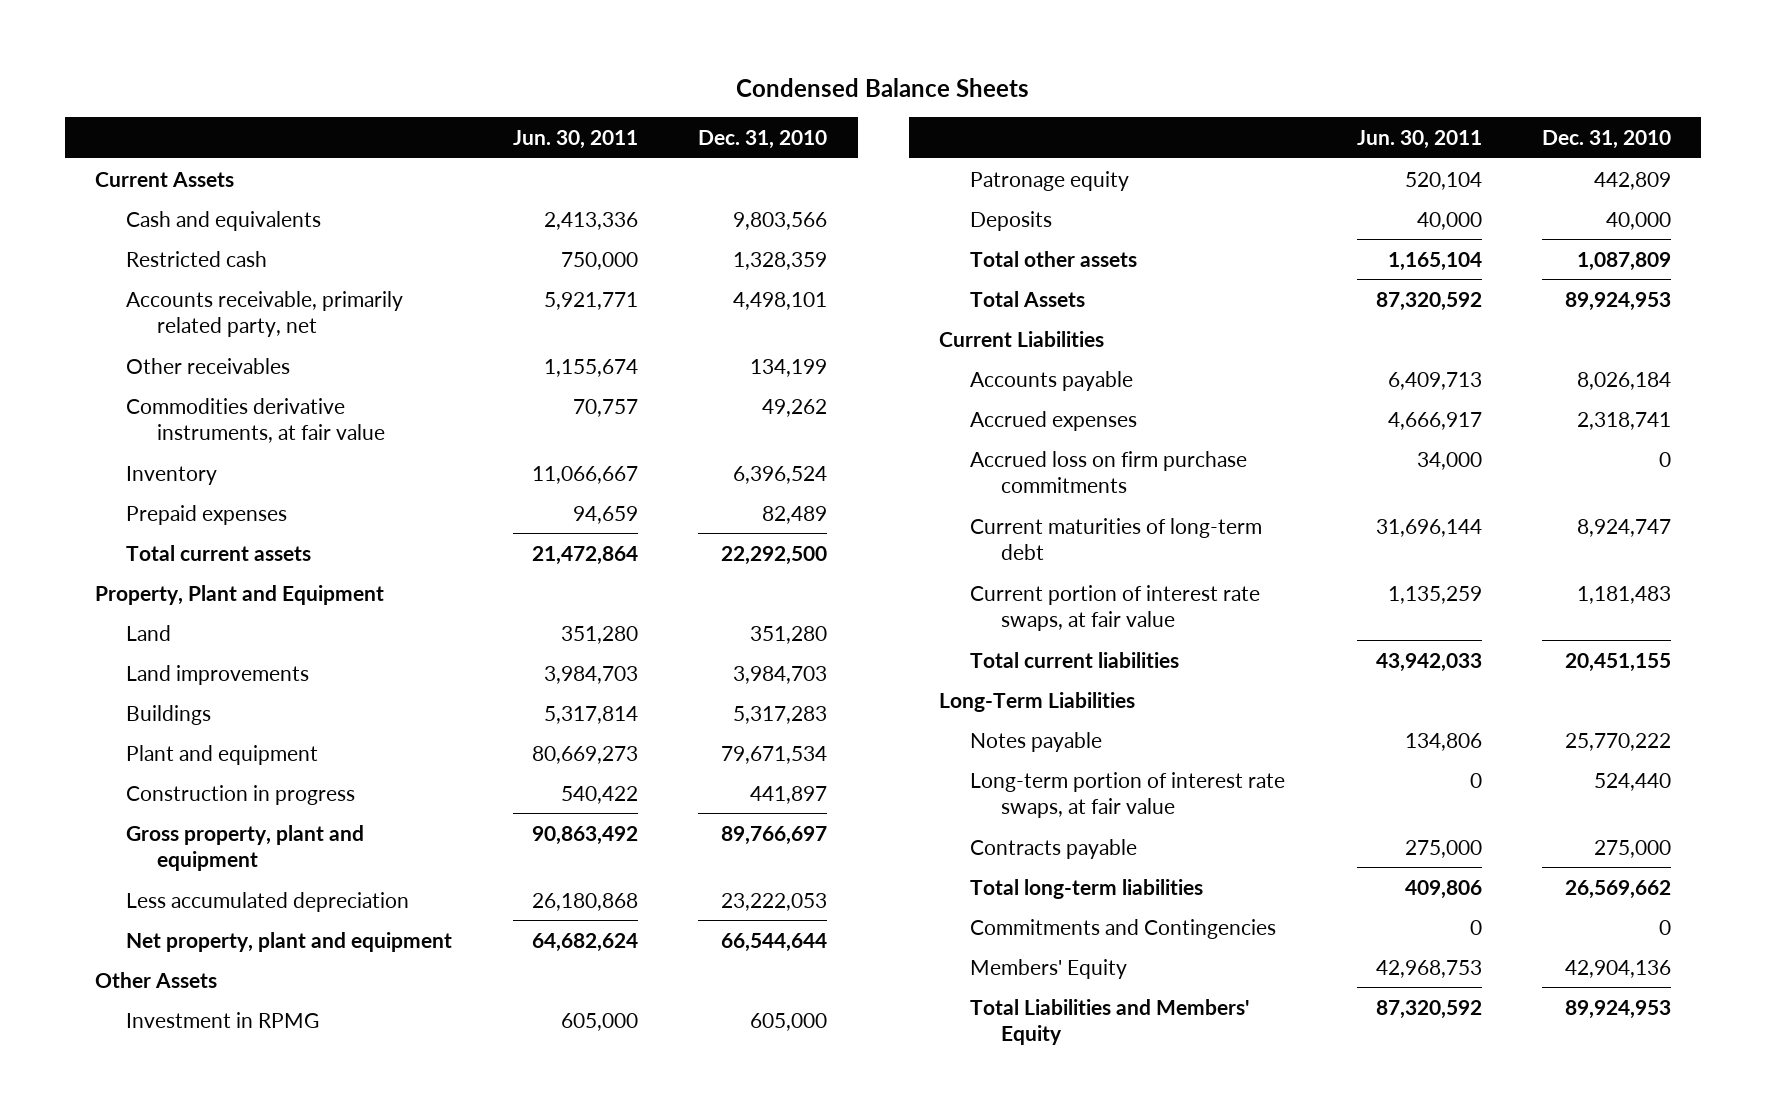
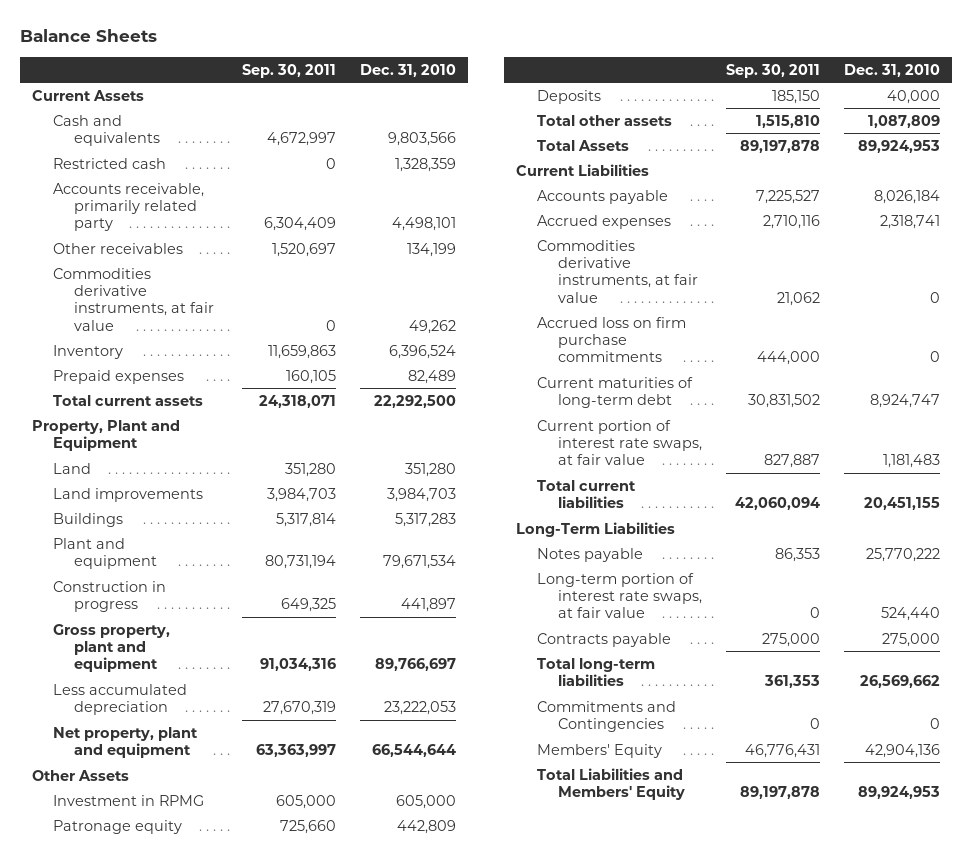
- Condensed Balance Sheets
+ Balance Sheets
- | Jun. 30, 2011 | Dec. 31, 2010
+ | Sep. 30, 2011 | Dec. 31, 2010
- Accounts receivable, primarily related party, net | 5,921,771 | 4,498,101
+ Accounts receivable, primarily related party | 6,304,409 | 4,498,101
+ Commodities derivative instruments, at fair value | 21,062 | 0

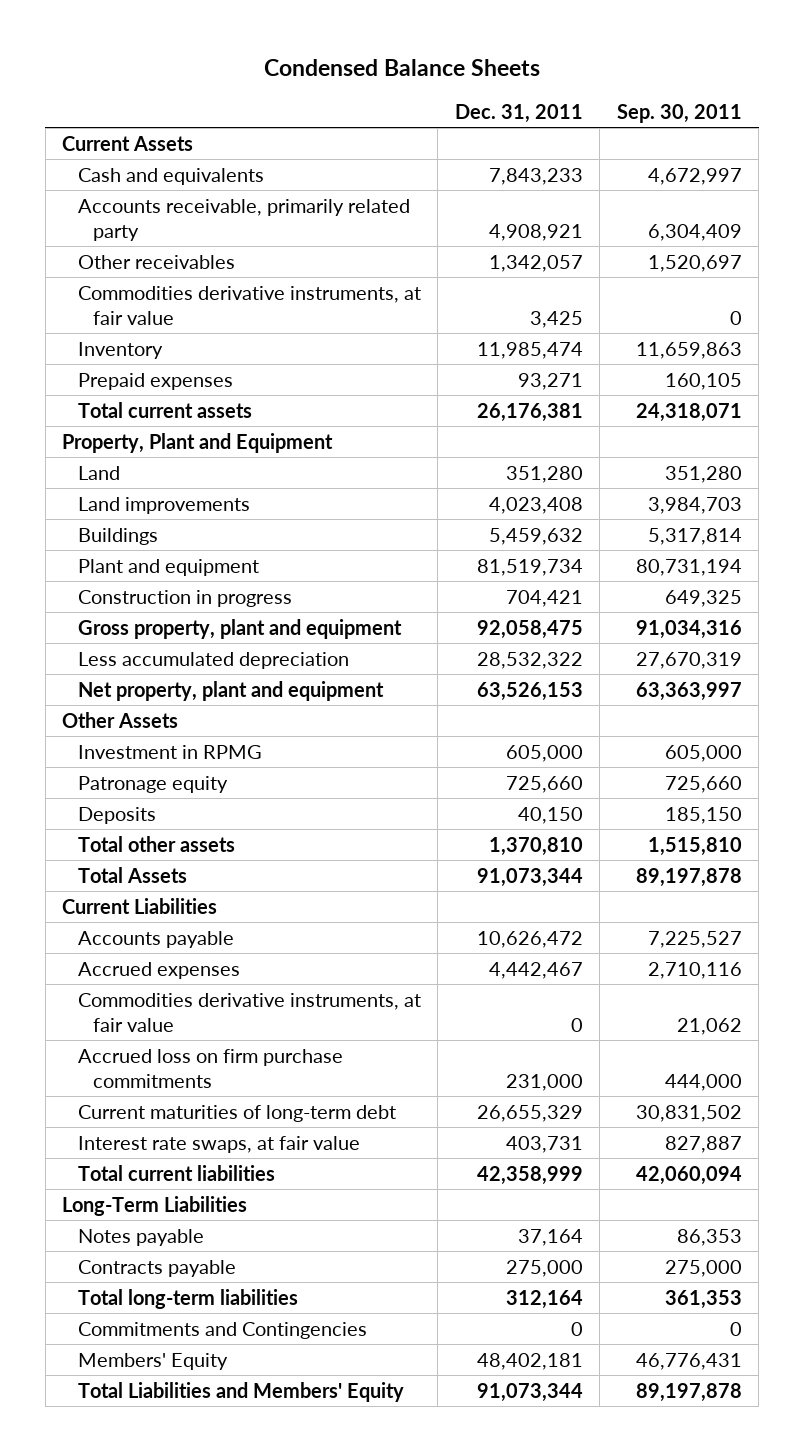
- Balance Sheets
+ Condensed Balance Sheets
- | Sep. 30, 2011 | Dec. 31, 2010
+ | Dec. 31, 2011 | Sep. 30, 2011
- Restricted cash | 0 | 1,328,359
- Current portion of interest rate swaps, at fair value | 827,887 | 1,181,483
+ Interest rate swaps, at fair value | 403,731 | 827,887
- Long-term portion of interest rate swaps, at fair value | 0 | 524,440

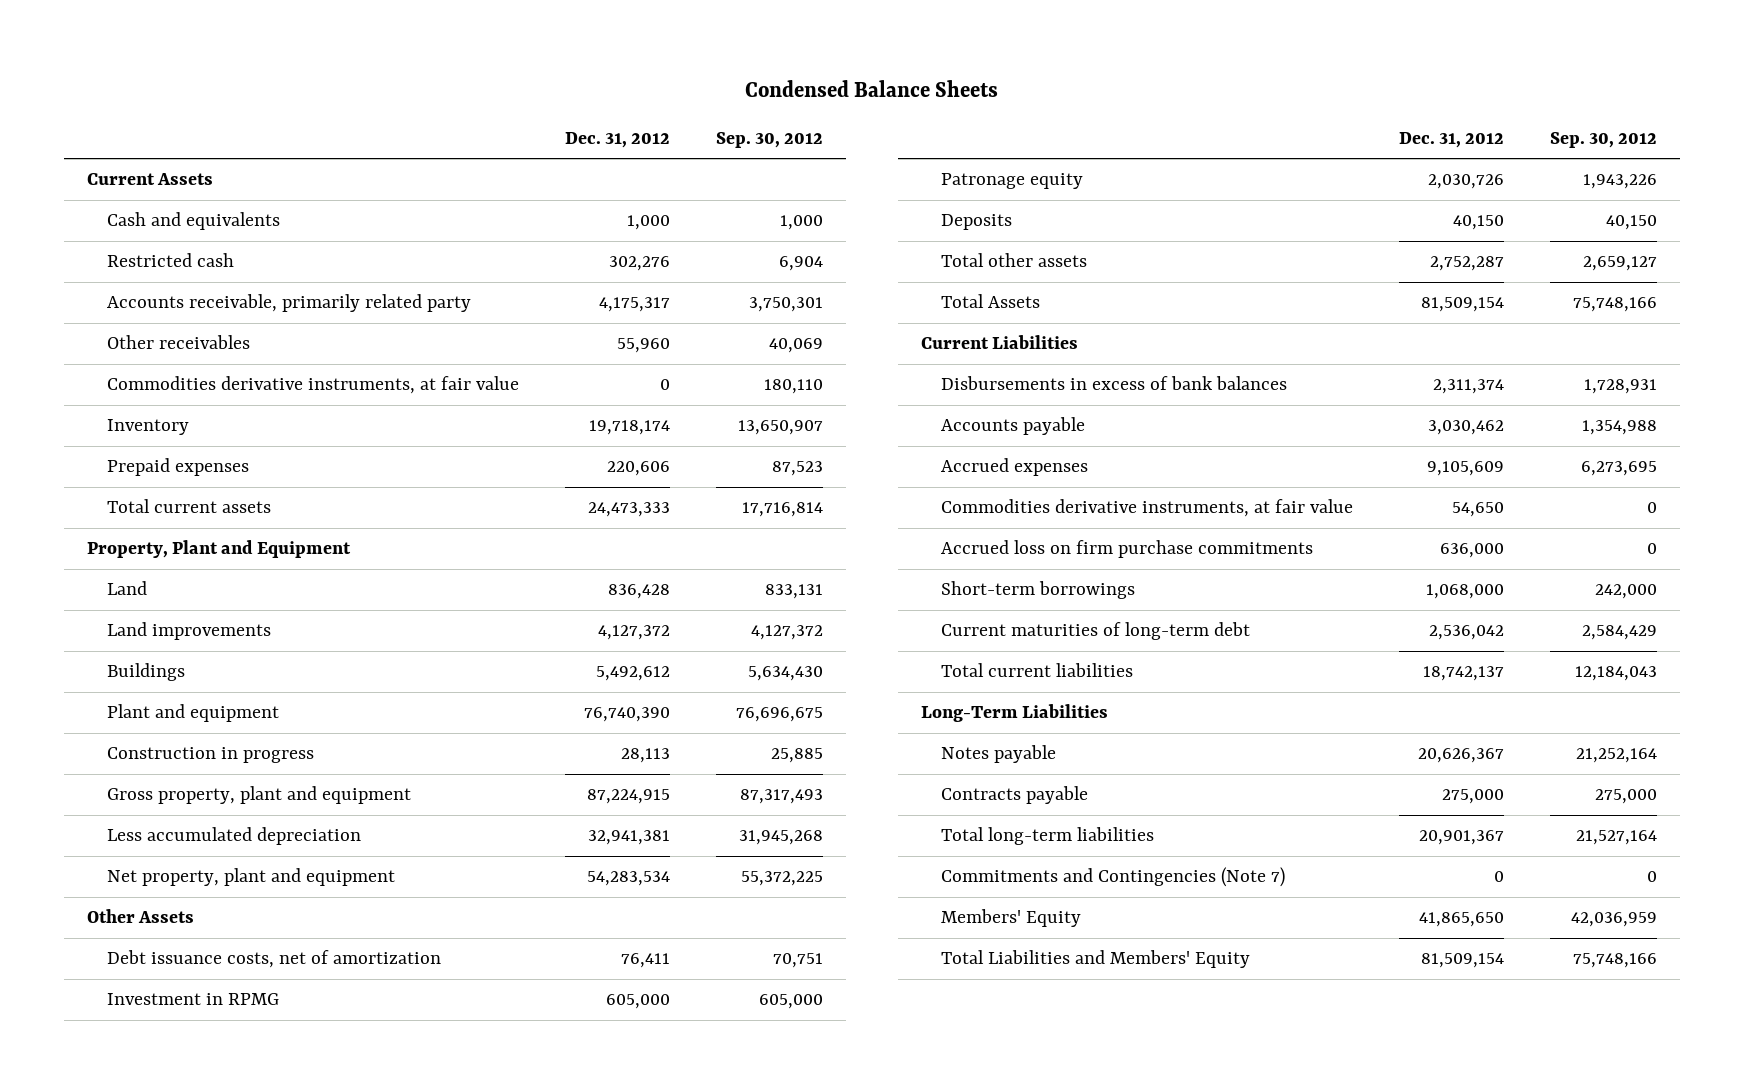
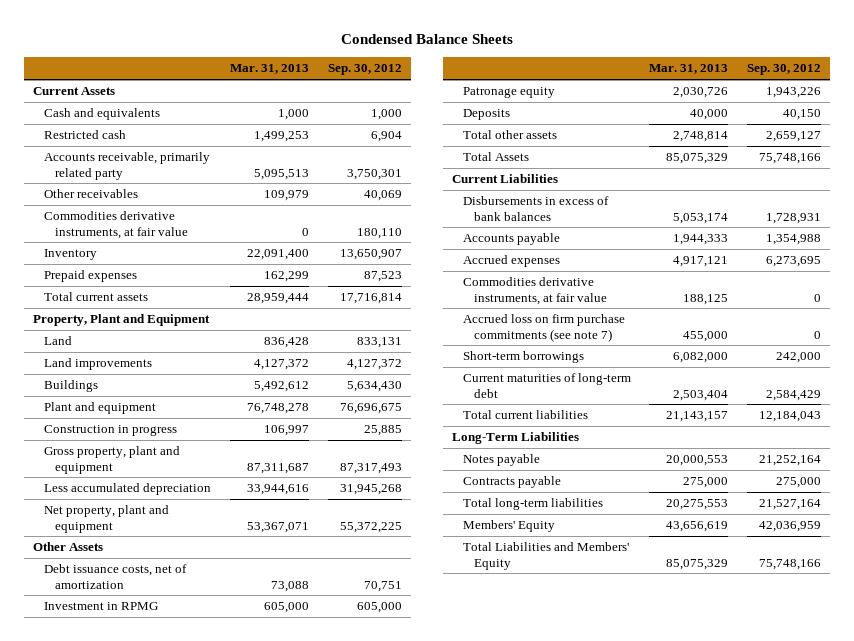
- | Dec. 31, 2012 | Sep. 30, 2012
+ | Mar. 31, 2013 | Sep. 30, 2012
- Accrued loss on firm purchase commitments | 636,000 | 0
+ Accrued loss on firm purchase commitments (see note 7) | 455,000 | 0
- Commitments and Contingencies (Note 7) | 0 | 0

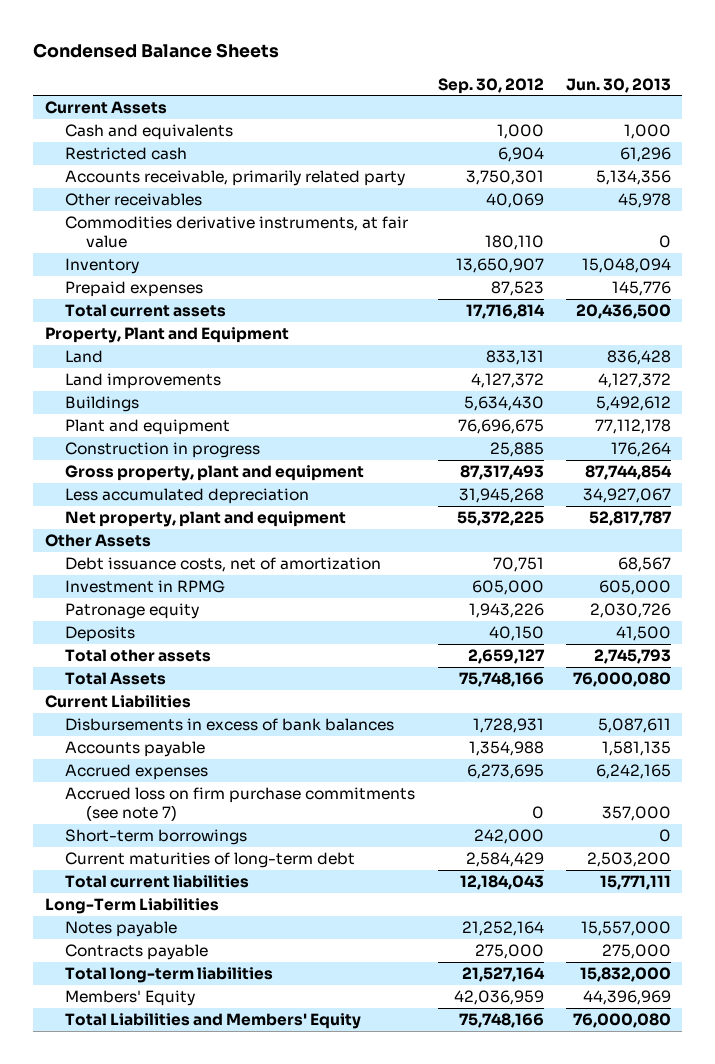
- | Mar. 31, 2013 | Sep. 30, 2012
+ | Sep. 30, 2012 | Jun. 30, 2013
- Commodities derivative instruments, at fair value | 188,125 | 0

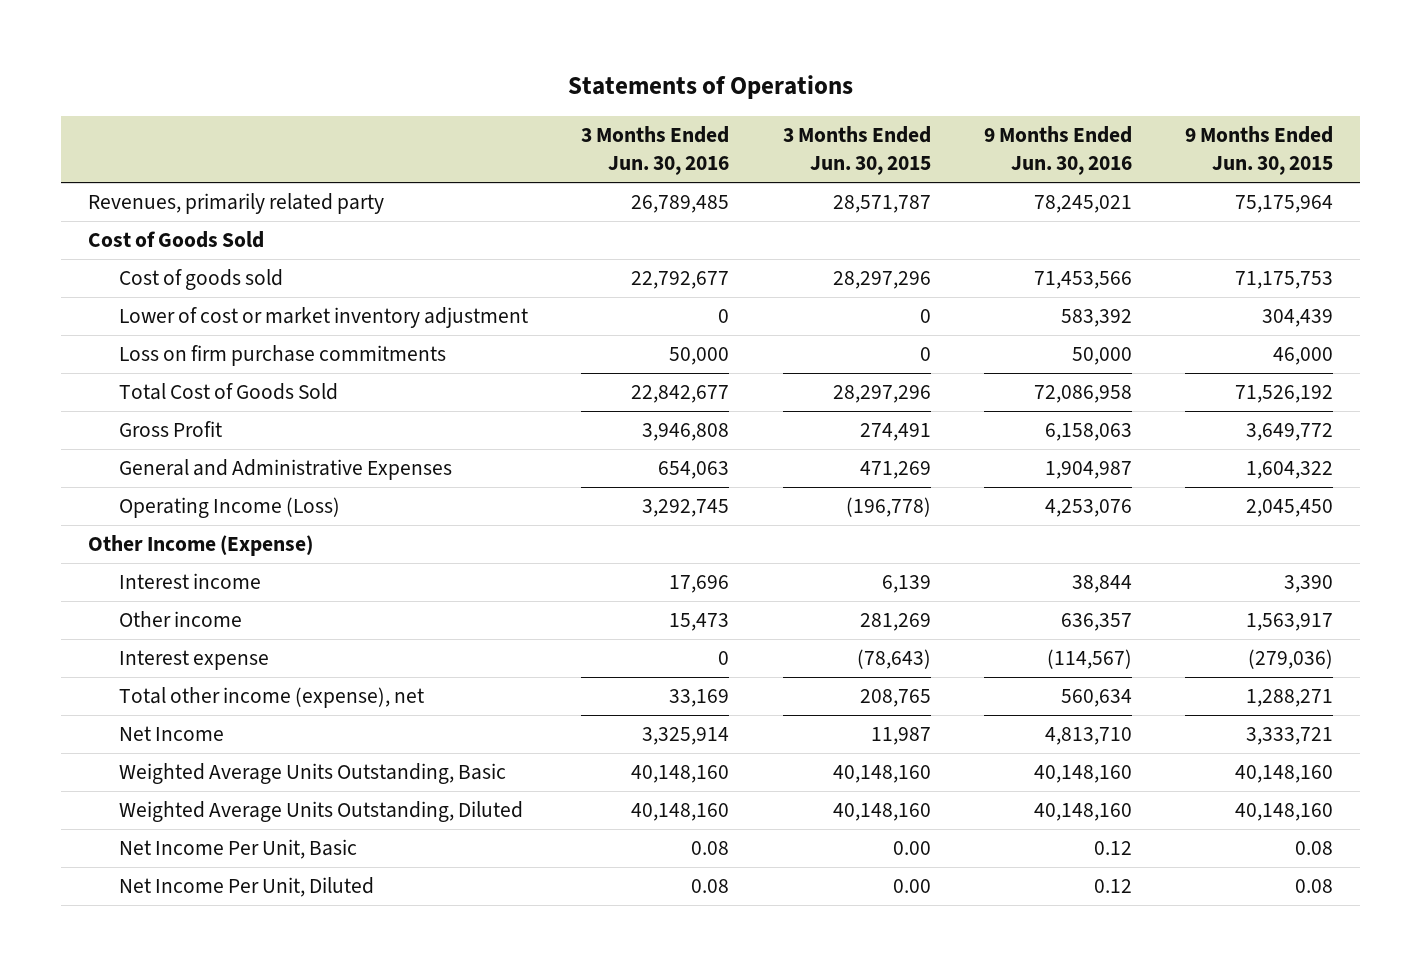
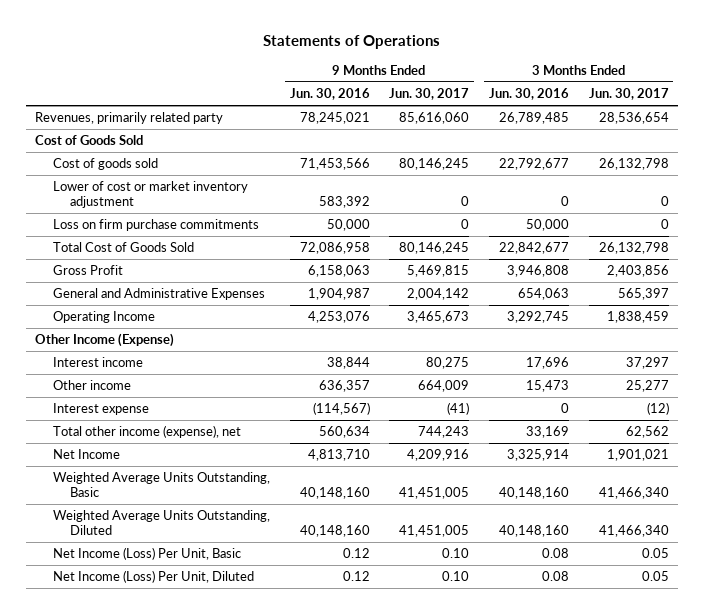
- | 3 Months Ended Jun. 30, 2016 | 3 Months Ended Jun. 30, 2015 | 9 Months Ended Jun. 30, 2016 | 9 Months Ended Jun. 30, 2015
+ | 9 Months Ended Jun. 30, 2016 | 9 Months Ended Jun. 30, 2017 | 3 Months Ended Jun. 30, 2016 | 3 Months Ended Jun. 30, 2017
- Operating Income (Loss) | 3,292,745 | (196,778) | 4,253,076 | 2,045,450
+ Operating Income | 4,253,076 | 3,465,673 | 3,292,745 | 1,838,459
- Net Income Per Unit, Basic | 0.08 | 0.00 | 0.12 | 0.08
- Net Income Per Unit, Diluted | 0.08 | 0.00 | 0.12 | 0.08
+ Net Income (Loss) Per Unit, Basic | 0.12 | 0.10 | 0.08 | 0.05
+ Net Income (Loss) Per Unit, Diluted | 0.12 | 0.10 | 0.08 | 0.05

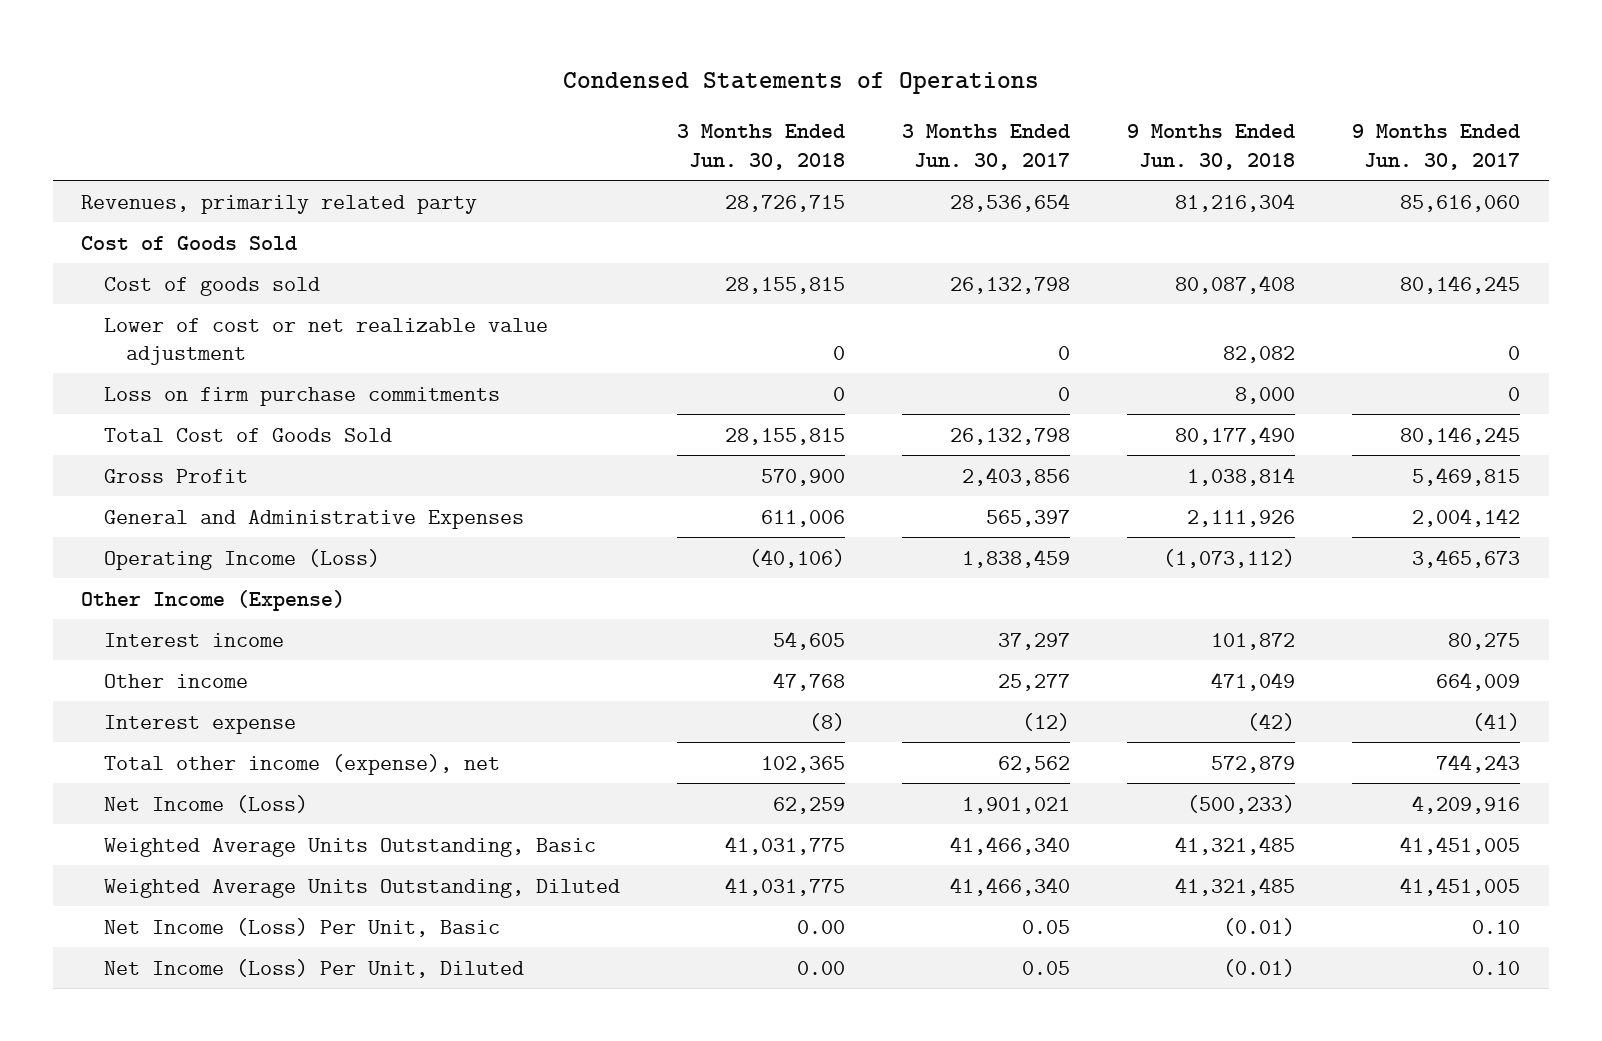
- Statements of Operations
+ Condensed Statements of Operations
- | 9 Months Ended Jun. 30, 2016 | 9 Months Ended Jun. 30, 2017 | 3 Months Ended Jun. 30, 2016 | 3 Months Ended Jun. 30, 2017
+ | 3 Months Ended Jun. 30, 2018 | 3 Months Ended Jun. 30, 2017 | 9 Months Ended Jun. 30, 2018 | 9 Months Ended Jun. 30, 2017
- Lower of cost or market inventory adjustment | 583,392 | 0 | 0 | 0
+ Lower of cost or net realizable value adjustment | 0 | 0 | 82,082 | 0
- Operating Income | 4,253,076 | 3,465,673 | 3,292,745 | 1,838,459
+ Operating Income (Loss) | (40,106) | 1,838,459 | (1,073,112) | 3,465,673
- Net Income | 4,813,710 | 4,209,916 | 3,325,914 | 1,901,021
+ Net Income (Loss) | 62,259 | 1,901,021 | (500,233) | 4,209,916

